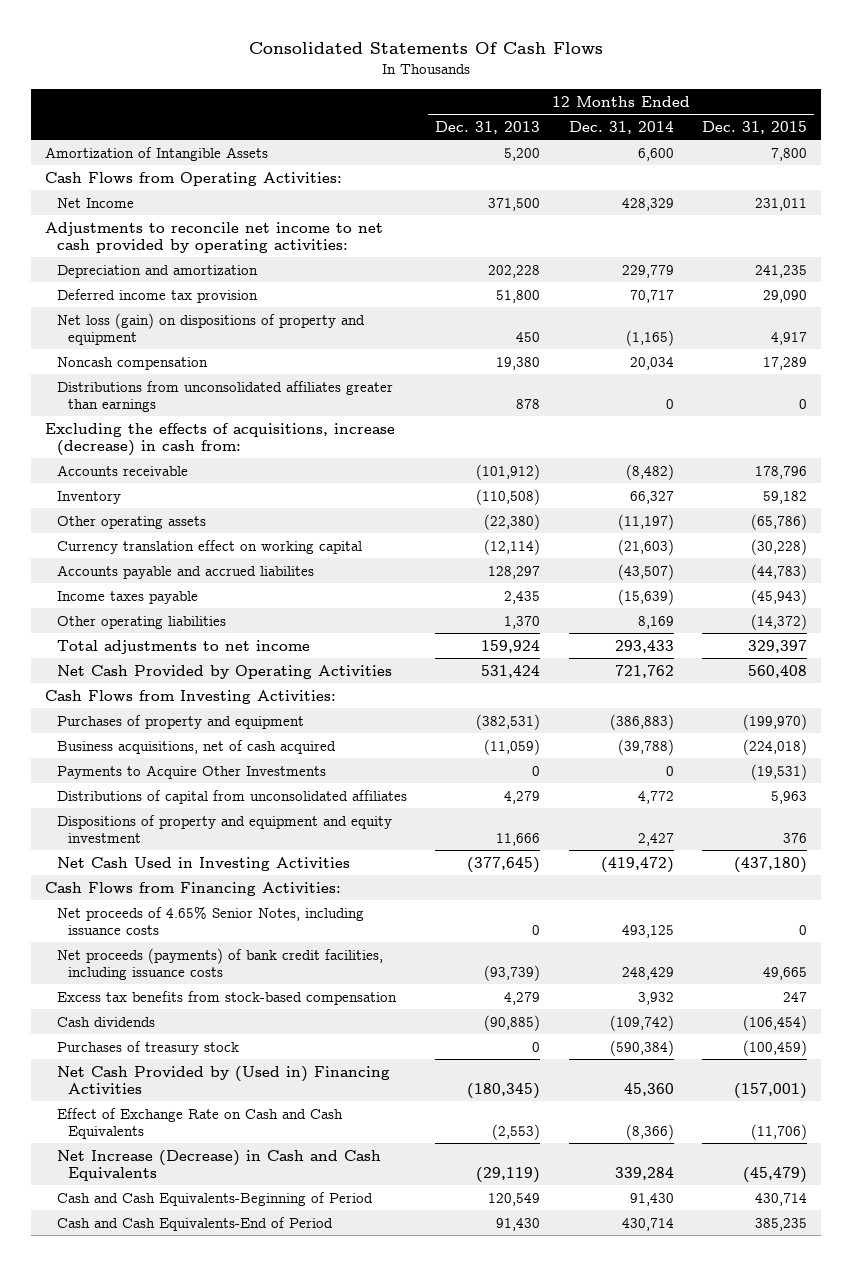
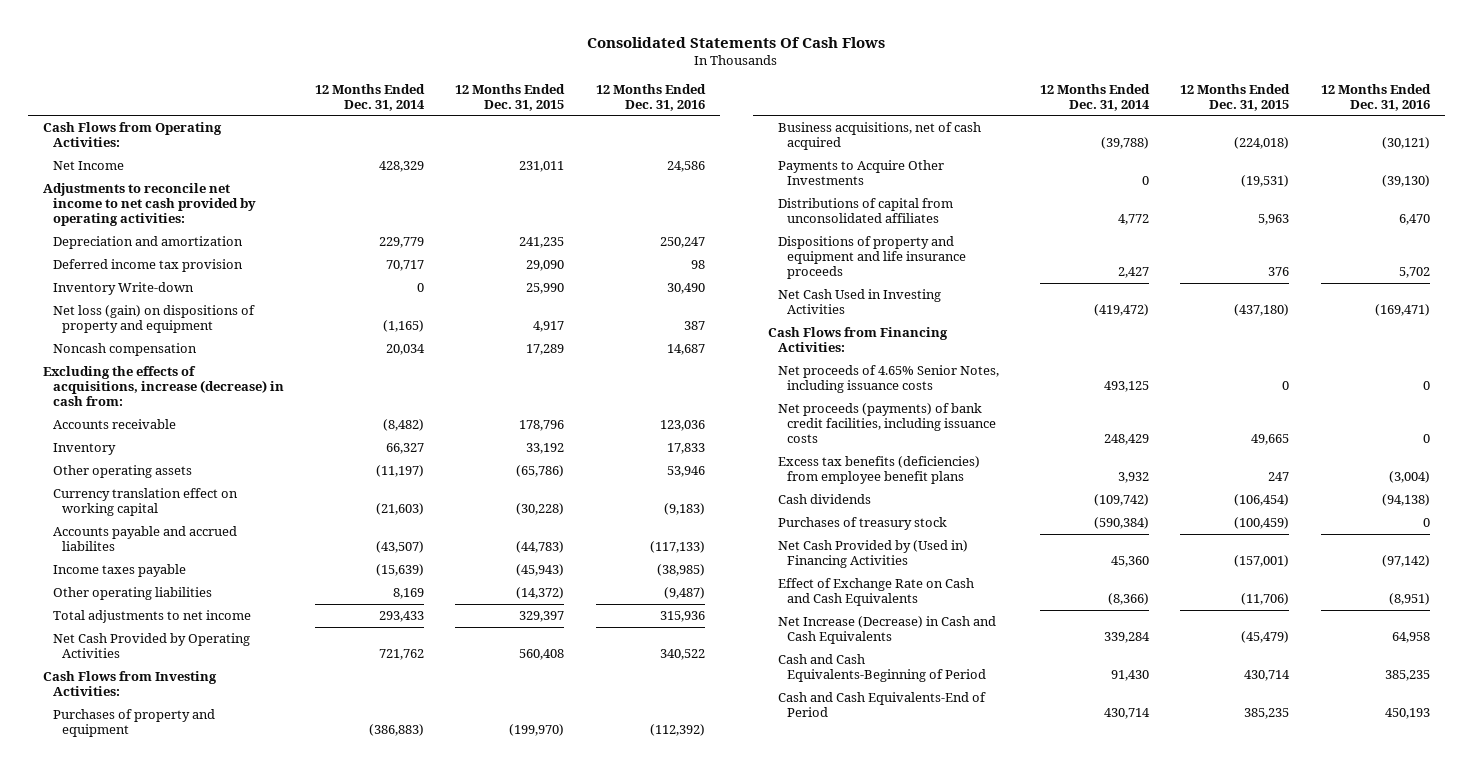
- | 12 Months Ended Dec. 31, 2013 | 12 Months Ended Dec. 31, 2014 | 12 Months Ended Dec. 31, 2015
+ | 12 Months Ended Dec. 31, 2014 | 12 Months Ended Dec. 31, 2015 | 12 Months Ended Dec. 31, 2016
- Amortization of Intangible Assets | 5,200 | 6,600 | 7,800
+ Inventory Write-down | 0 | 25,990 | 30,490
- Distributions from unconsolidated affiliates greater than earnings | 878 | 0 | 0
- Inventory | (110,508) | 66,327 | 59,182
+ Inventory | 66,327 | 33,192 | 17,833
- Dispositions of property and equipment and equity investment | 11,666 | 2,427 | 376
+ Dispositions of property and equipment and life insurance proceeds | 2,427 | 376 | 5,702
- Excess tax benefits from stock-based compensation | 4,279 | 3,932 | 247
+ Excess tax benefits (deficiencies) from employee benefit plans | 3,932 | 247 | (3,004)

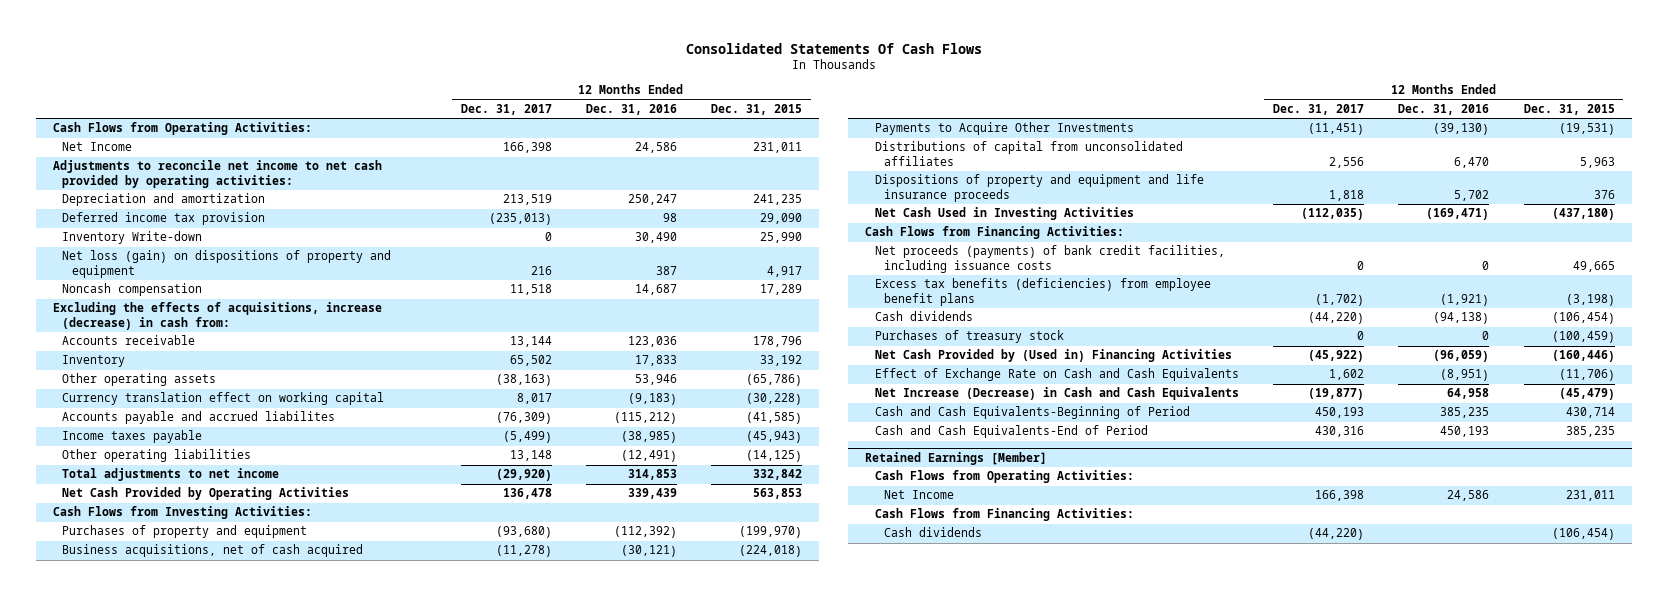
- | 12 Months Ended Dec. 31, 2014 | 12 Months Ended Dec. 31, 2015 | 12 Months Ended Dec. 31, 2016
+ | 12 Months Ended Dec. 31, 2017 | 12 Months Ended Dec. 31, 2016 | 12 Months Ended Dec. 31, 2015
- Accounts payable and accrued liabilites | (43,507) | (44,783) | (117,133)
+ Accounts payable and accrued liabilites | (76,309) | (115,212) | (41,585)
- Other operating liabilities | 8,169 | (14,372) | (9,487)
- Total adjustments to net income | 293,433 | 329,397 | 315,936
- Net Cash Provided by Operating Activities | 721,762 | 560,408 | 340,522
+ Other operating liabilities | 13,148 | (12,491) | (14,125)
+ Total adjustments to net income | (29,920) | 314,853 | 332,842
+ Net Cash Provided by Operating Activities | 136,478 | 339,439 | 563,853
- Net proceeds of 4.65% Senior Notes, including issuance costs | 493,125 | 0 | 0
- Excess tax benefits (deficiencies) from employee benefit plans | 3,932 | 247 | (3,004)
+ Excess tax benefits (deficiencies) from employee benefit plans | (1,702) | (1,921) | (3,198)
- Net Cash Provided by (Used in) Financing Activities | 45,360 | (157,001) | (97,142)
+ Net Cash Provided by (Used in) Financing Activities | (45,922) | (96,059) | (160,446)
+ Retained Earnings [Member]
+ Cash Flows from Operating Activities:
+ Net Income | 166,398 | 24,586 | 231,011
+ Cash Flows from Financing Activities:
+ Cash dividends | (44,220) | | (106,454)

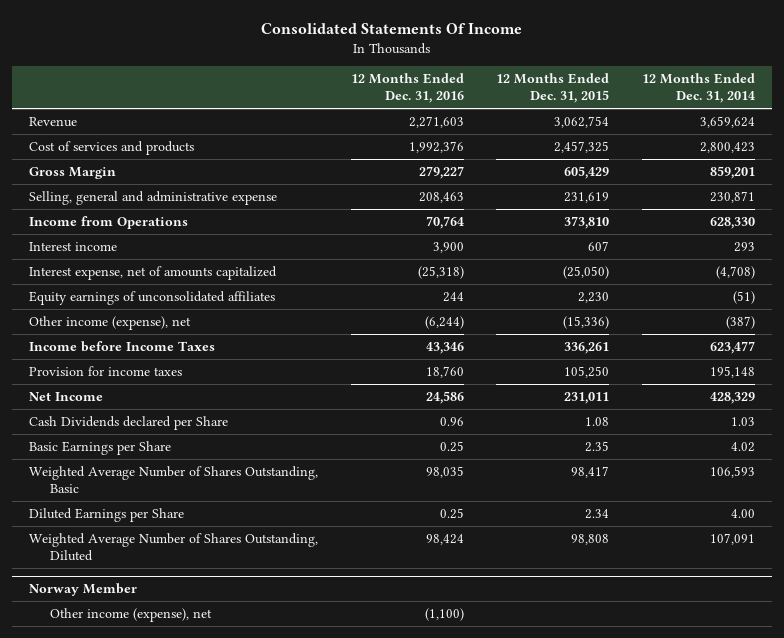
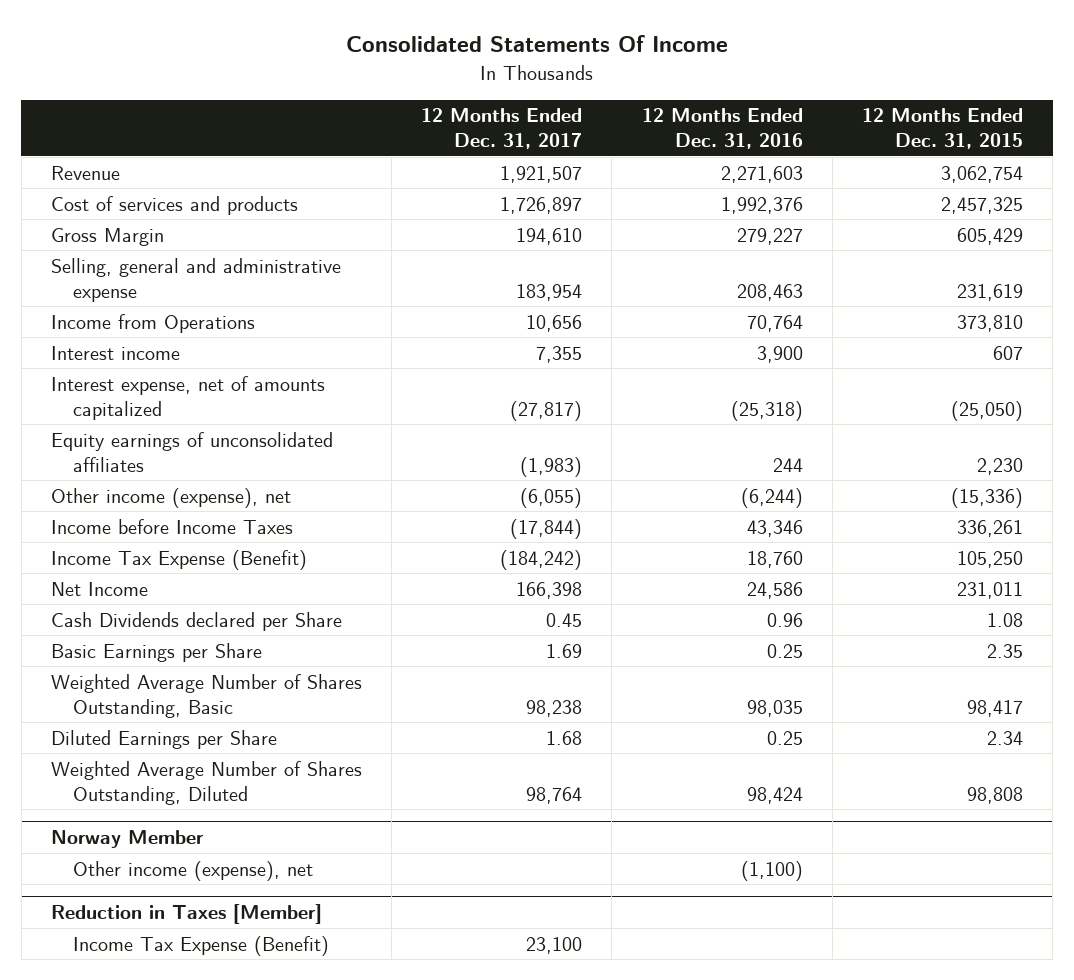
- | 12 Months Ended Dec. 31, 2016 | 12 Months Ended Dec. 31, 2015 | 12 Months Ended Dec. 31, 2014
+ | 12 Months Ended Dec. 31, 2017 | 12 Months Ended Dec. 31, 2016 | 12 Months Ended Dec. 31, 2015
- Provision for income taxes | 18,760 | 105,250 | 195,148
+ Income Tax Expense (Benefit) | (184,242) | 18,760 | 105,250
+ Reduction in Taxes [Member]
+ Income Tax Expense (Benefit) | 23,100 | |

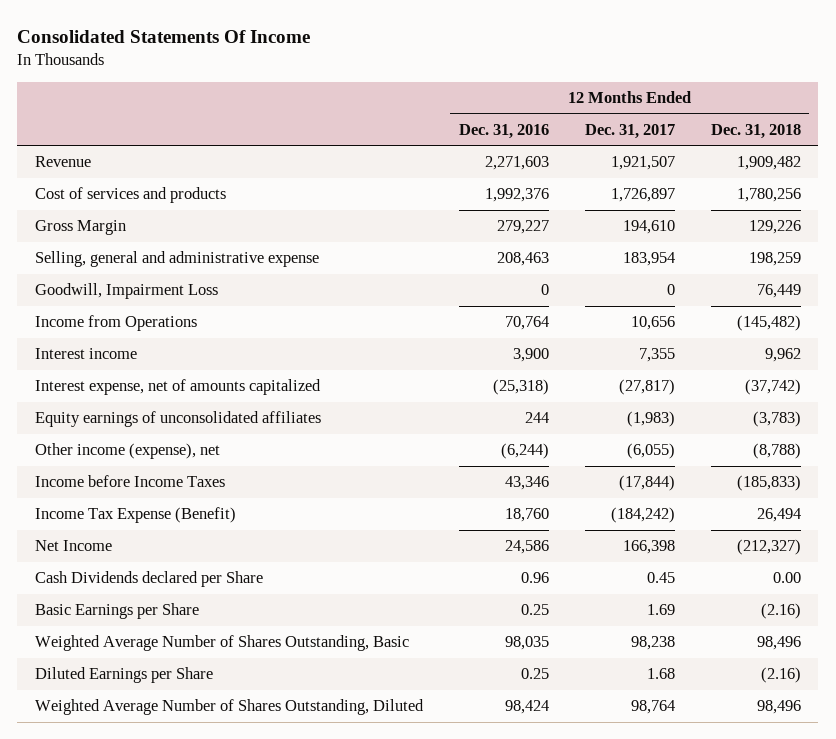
- | 12 Months Ended Dec. 31, 2017 | 12 Months Ended Dec. 31, 2016 | 12 Months Ended Dec. 31, 2015
+ | 12 Months Ended Dec. 31, 2016 | 12 Months Ended Dec. 31, 2017 | 12 Months Ended Dec. 31, 2018
+ Goodwill, Impairment Loss | 0 | 0 | 76,449
- Norway Member
- Other income (expense), net | | (1,100) |
- Reduction in Taxes [Member]
- Income Tax Expense (Benefit) | 23,100 | |

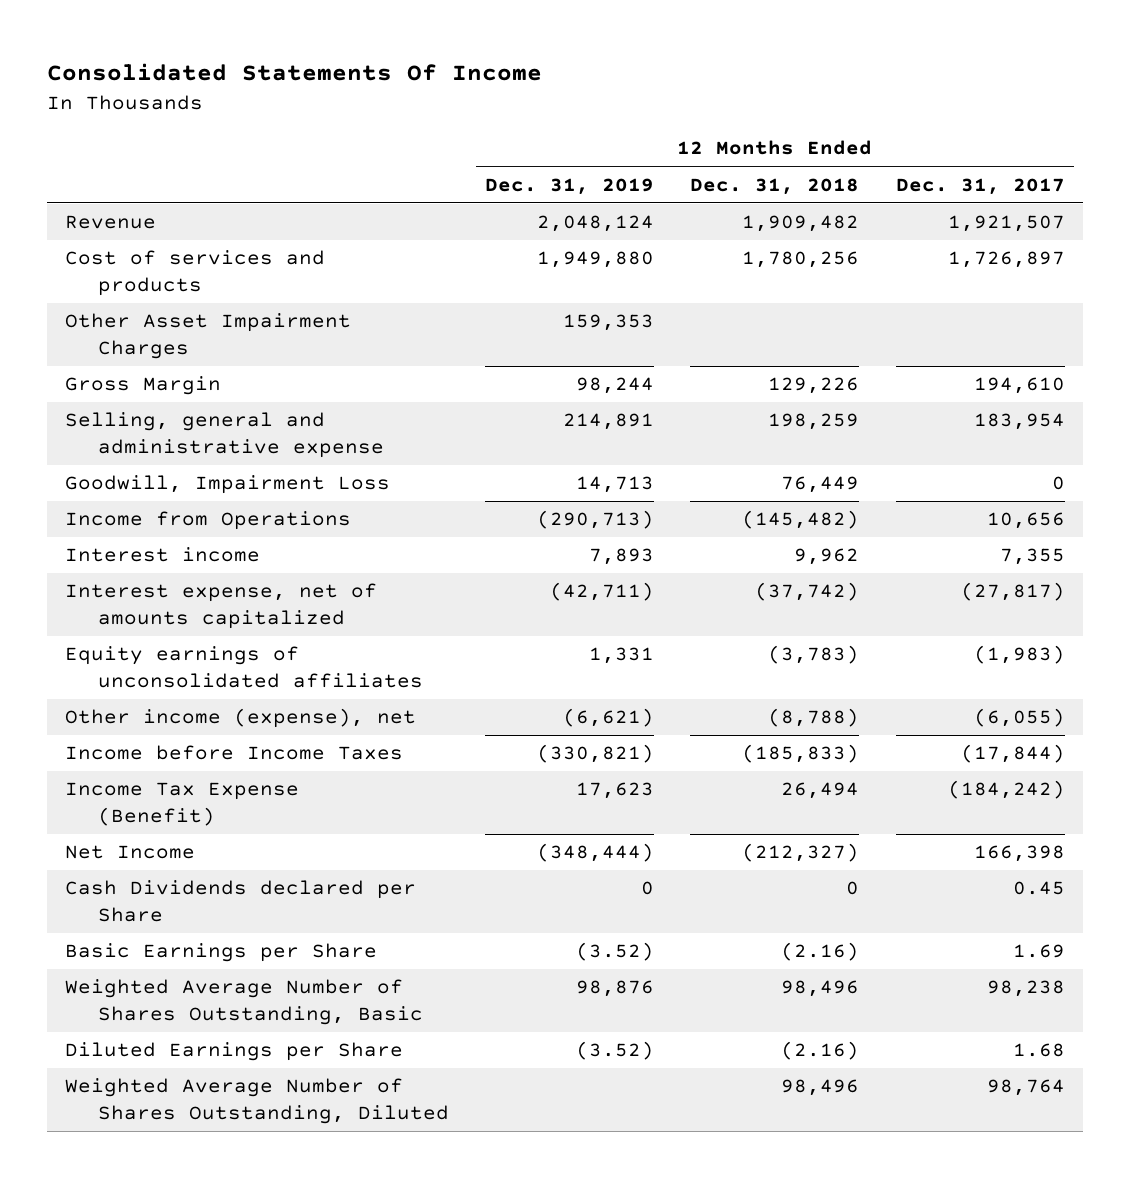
- | 12 Months Ended Dec. 31, 2016 | 12 Months Ended Dec. 31, 2017 | 12 Months Ended Dec. 31, 2018
+ | 12 Months Ended Dec. 31, 2019 | 12 Months Ended Dec. 31, 2018 | 12 Months Ended Dec. 31, 2017
+ Other Asset Impairment Charges | 159,353 | |
- Cash Dividends declared per Share | 0.96 | 0.45 | 0.00
+ Cash Dividends declared per Share | 0 | 0 | 0.45

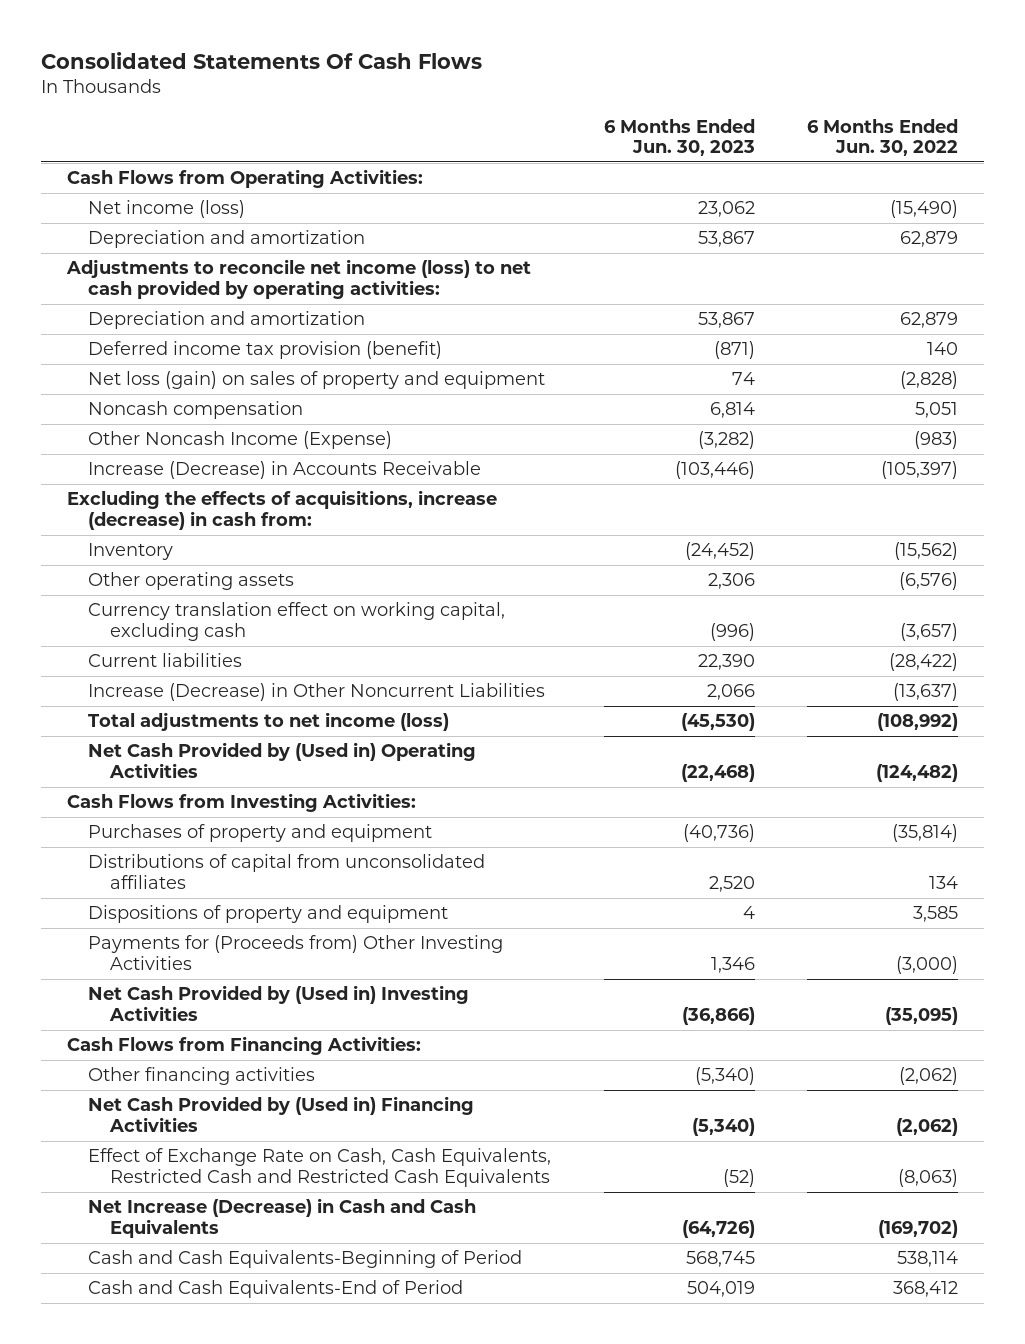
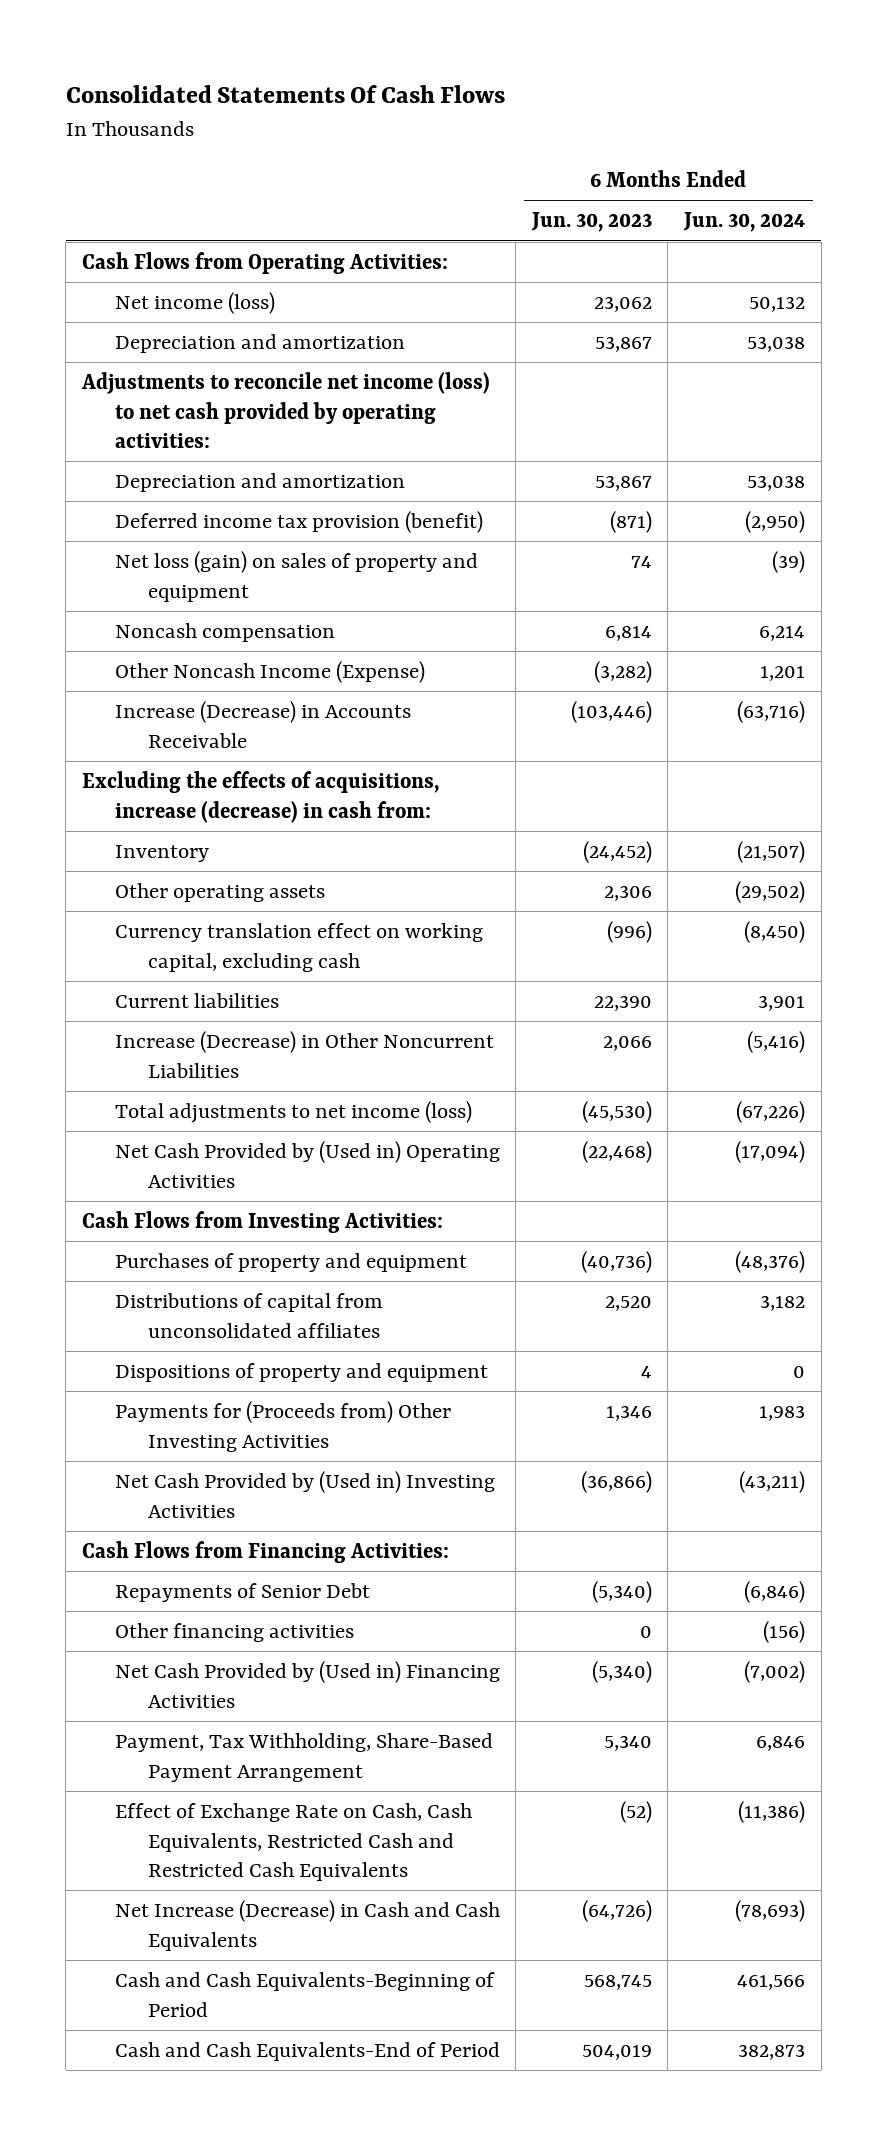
- | 6 Months Ended Jun. 30, 2023 | 6 Months Ended Jun. 30, 2022
+ | 6 Months Ended Jun. 30, 2023 | 6 Months Ended Jun. 30, 2024
- Other financing activities | (5,340) | (2,062)
+ Repayments of Senior Debt | (5,340) | (6,846)
+ Other financing activities | 0 | (156)
+ Payment, Tax Withholding, Share-Based Payment Arrangement | 5,340 | 6,846

